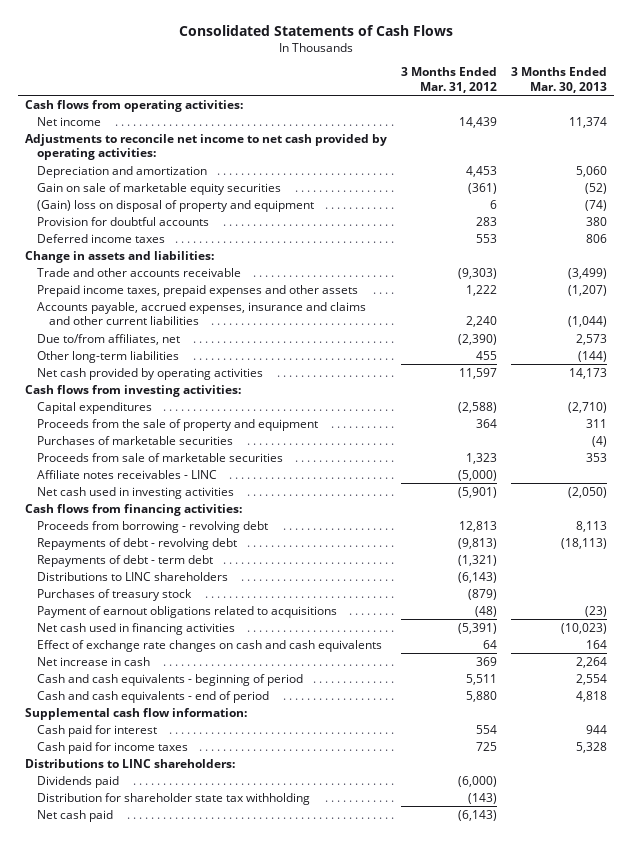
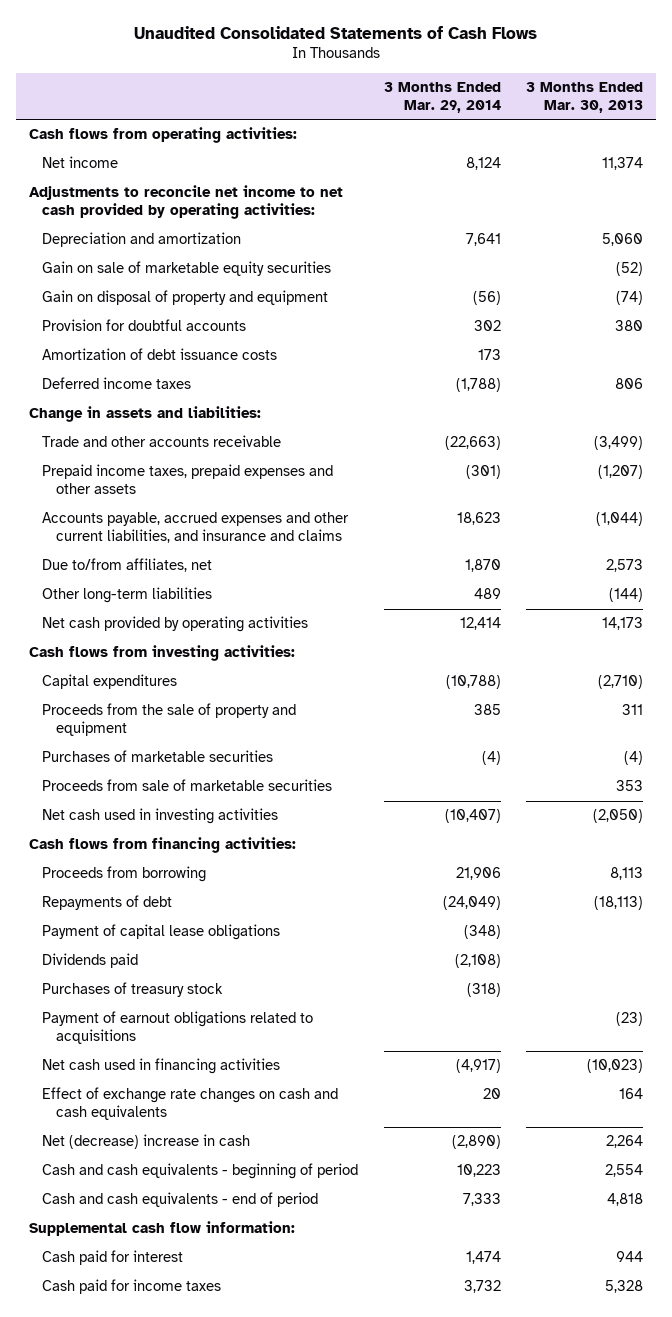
- Consolidated Statements of Cash Flows
+ Unaudited Consolidated Statements of Cash Flows
- | 3 Months Ended Mar. 31, 2012 | 3 Months Ended Mar. 30, 2013
+ | 3 Months Ended Mar. 29, 2014 | 3 Months Ended Mar. 30, 2013
- (Gain) loss on disposal of property and equipment | 6 | (74)
+ Gain on disposal of property and equipment | (56) | (74)
+ Amortization of debt issuance costs | 173 |
- Accounts payable, accrued expenses, insurance and claims and other current liabilities | 2,240 | (1,044)
+ Accounts payable, accrued expenses and other current liabilities, and insurance and claims | 18,623 | (1,044)
- Affiliate notes receivables - LINC | (5,000) |
- Proceeds from borrowing - revolving debt | 12,813 | 8,113
- Repayments of debt - revolving debt | (9,813) | (18,113)
- Repayments of debt - term debt | (1,321) |
- Distributions to LINC shareholders | (6,143) |
+ Proceeds from borrowing | 21,906 | 8,113
+ Repayments of debt | (24,049) | (18,113)
+ Payment of capital lease obligations | (348) |
moved up: Dividends paid | (2,108) |
- Net increase in cash | 369 | 2,264
+ Net (decrease) increase in cash | (2,890) | 2,264
- Distributions to LINC shareholders:
- Distribution for shareholder state tax withholding | (143) |
- Net cash paid | (6,143) |

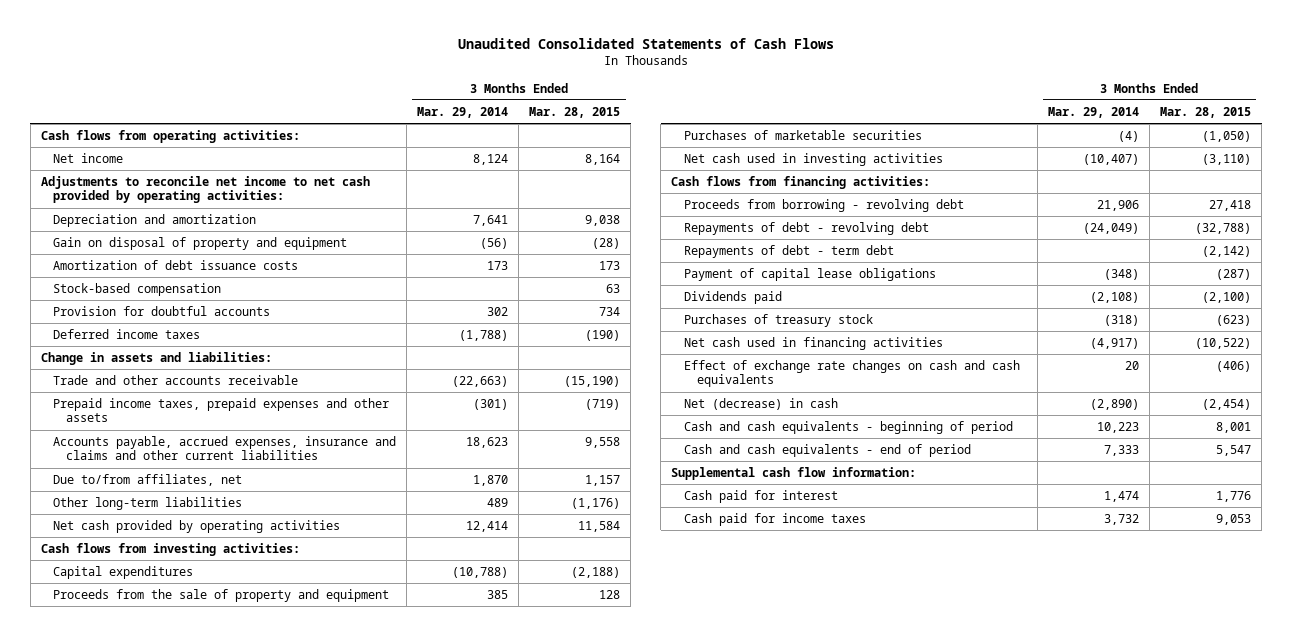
- | 3 Months Ended Mar. 29, 2014 | 3 Months Ended Mar. 30, 2013
+ | 3 Months Ended Mar. 29, 2014 | 3 Months Ended Mar. 28, 2015
- Gain on sale of marketable equity securities | | (52)
+ Stock-based compensation | | 63
moved down: Provision for doubtful accounts | 302 | 734
- Accounts payable, accrued expenses and other current liabilities, and insurance and claims | 18,623 | (1,044)
+ Accounts payable, accrued expenses, insurance and claims and other current liabilities | 18,623 | 9,558
- Proceeds from sale of marketable securities | | 353
- Proceeds from borrowing | 21,906 | 8,113
- Repayments of debt | (24,049) | (18,113)
+ Proceeds from borrowing - revolving debt | 21,906 | 27,418
+ Repayments of debt - revolving debt | (24,049) | (32,788)
+ Repayments of debt - term debt | | (2,142)
- Payment of earnout obligations related to acquisitions | | (23)
- Net (decrease) increase in cash | (2,890) | 2,264
+ Net (decrease) in cash | (2,890) | (2,454)

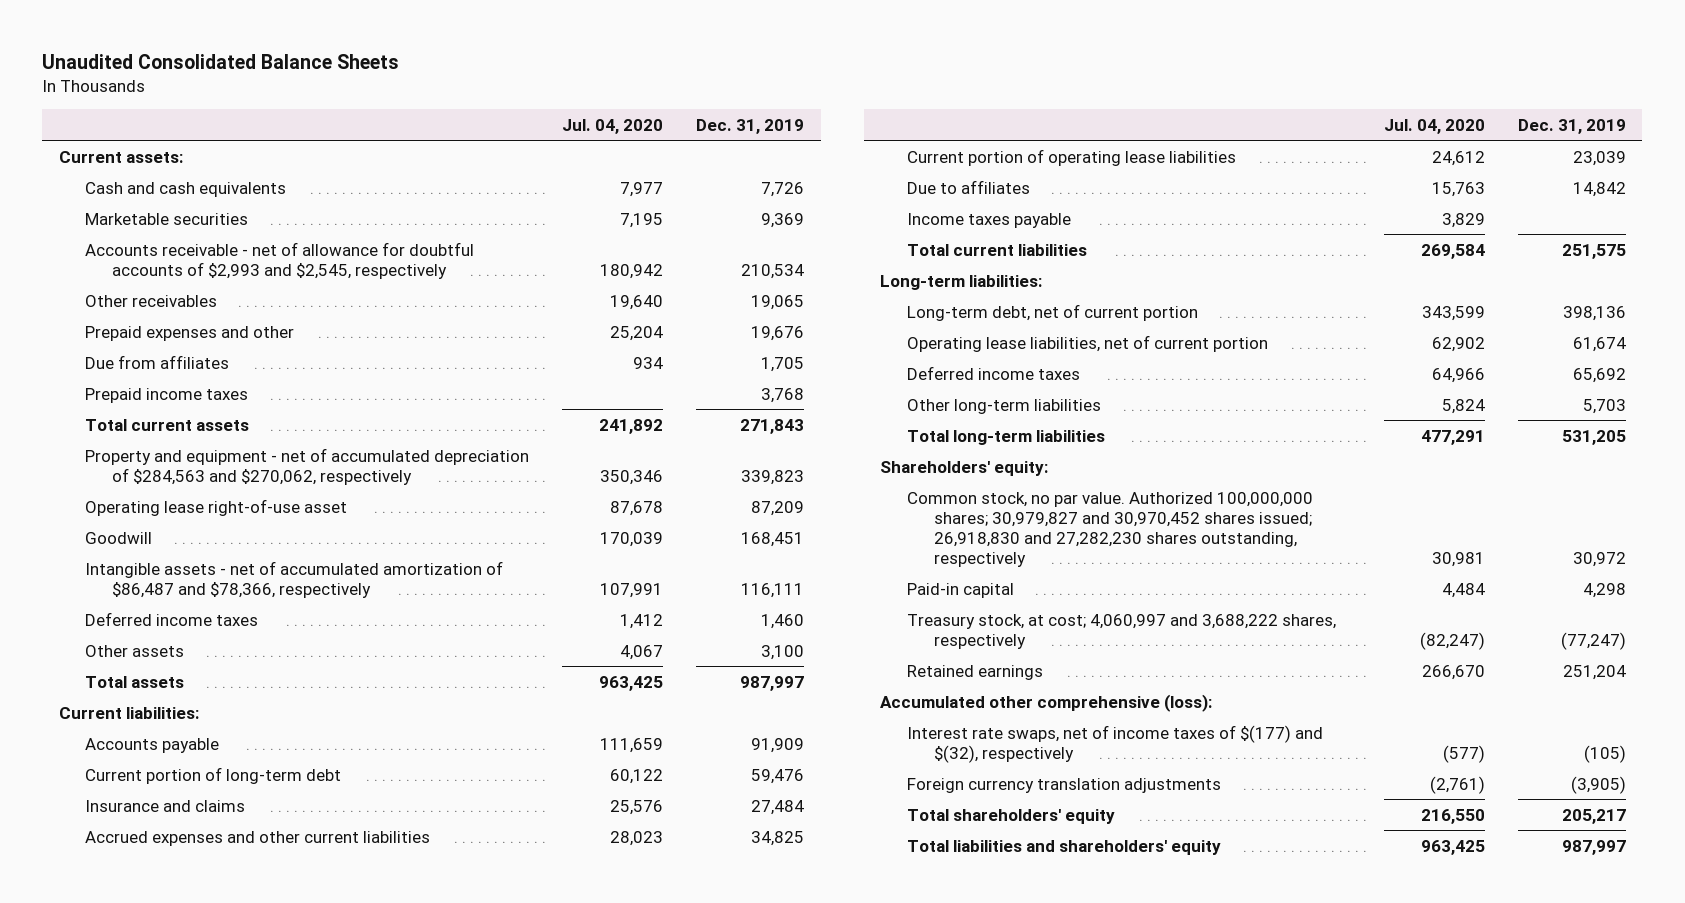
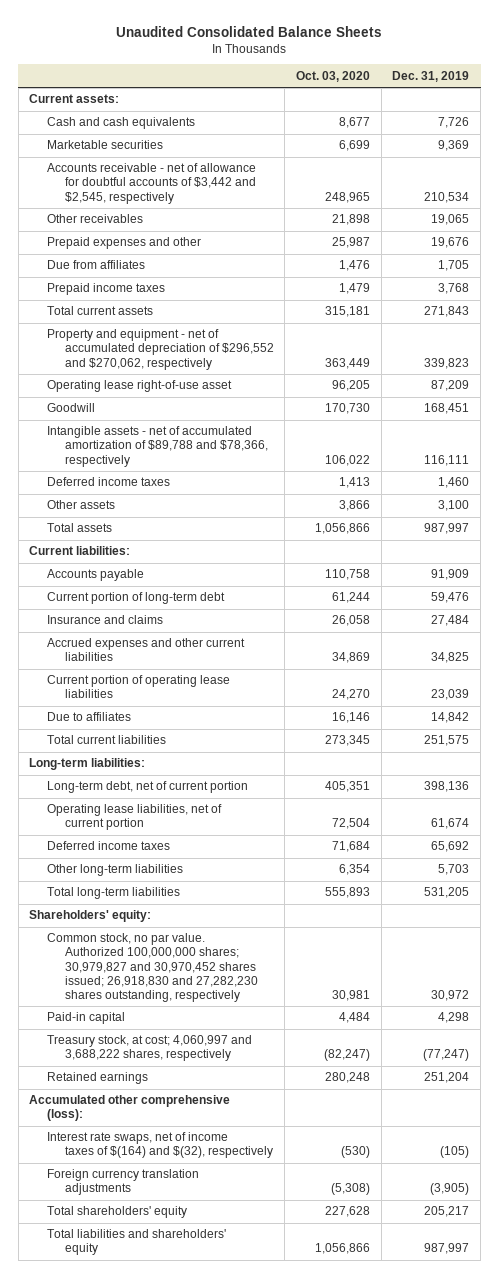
- | Jul. 04, 2020 | Dec. 31, 2019
+ | Oct. 03, 2020 | Dec. 31, 2019
- Accounts receivable - net of allowance for doubtful accounts of $2,993 and $2,545, respectively | 180,942 | 210,534
+ Accounts receivable - net of allowance for doubtful accounts of $3,442 and $2,545, respectively | 248,965 | 210,534
- Property and equipment - net of accumulated depreciation of $284,563 and $270,062, respectively | 350,346 | 339,823
+ Property and equipment - net of accumulated depreciation of $296,552 and $270,062, respectively | 363,449 | 339,823
- Intangible assets - net of accumulated amortization of $86,487 and $78,366, respectively | 107,991 | 116,111
+ Intangible assets - net of accumulated amortization of $89,788 and $78,366, respectively | 106,022 | 116,111
- Income taxes payable | 3,829 |
- Interest rate swaps, net of income taxes of $(177) and $(32), respectively | (577) | (105)
+ Interest rate swaps, net of income taxes of $(164) and $(32), respectively | (530) | (105)

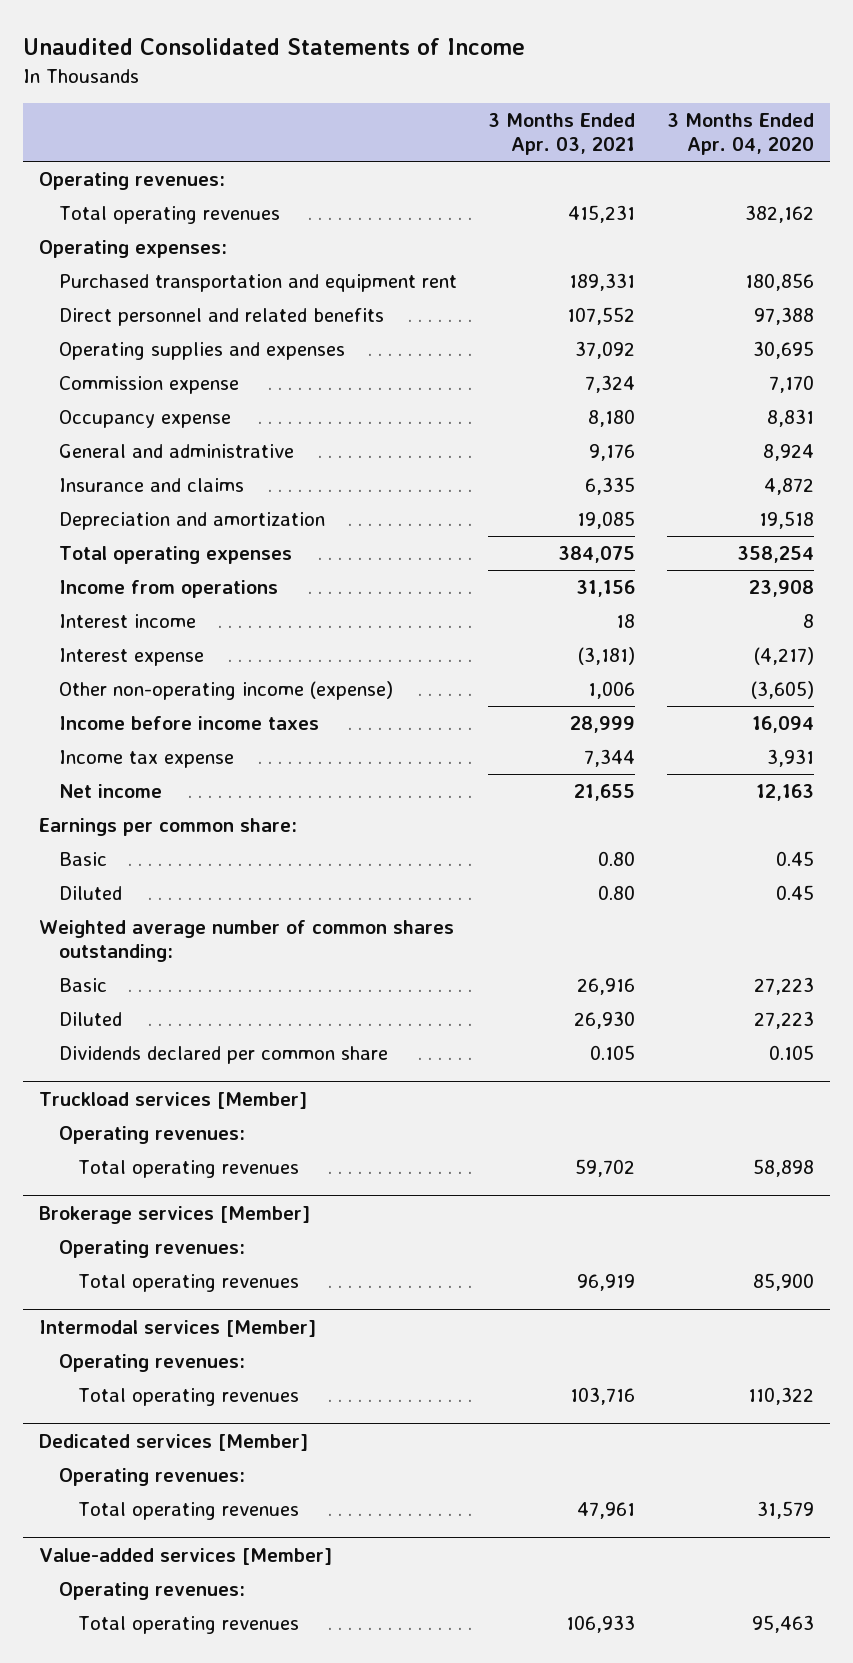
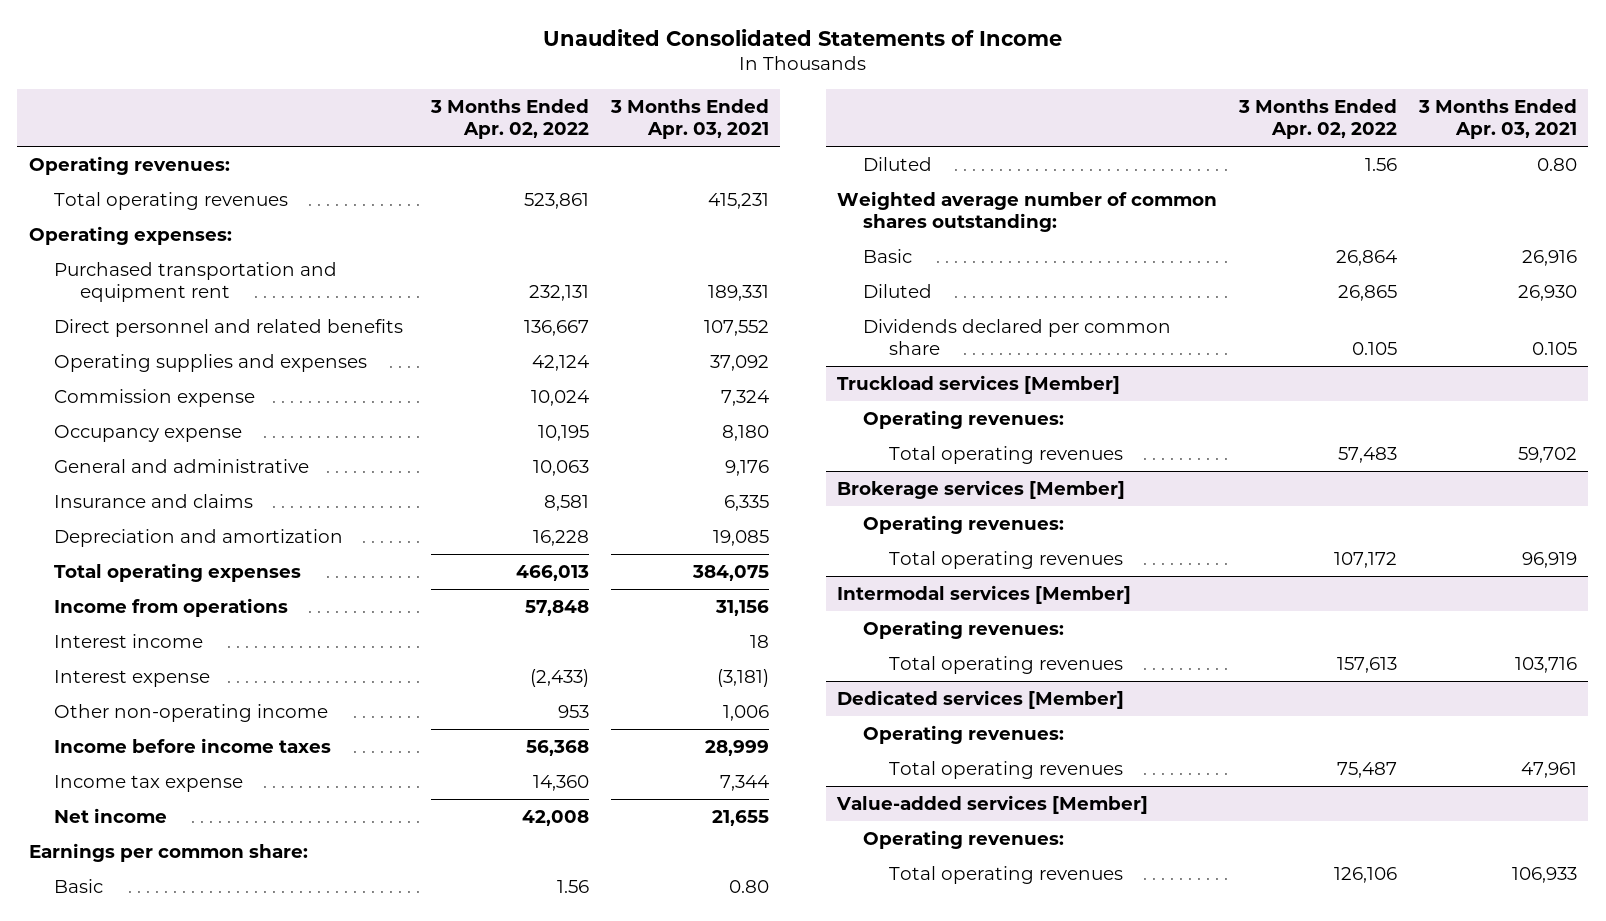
- | 3 Months Ended Apr. 03, 2021 | 3 Months Ended Apr. 04, 2020
+ | 3 Months Ended Apr. 02, 2022 | 3 Months Ended Apr. 03, 2021
- Other non-operating income (expense) | 1,006 | (3,605)
+ Other non-operating income | 953 | 1,006

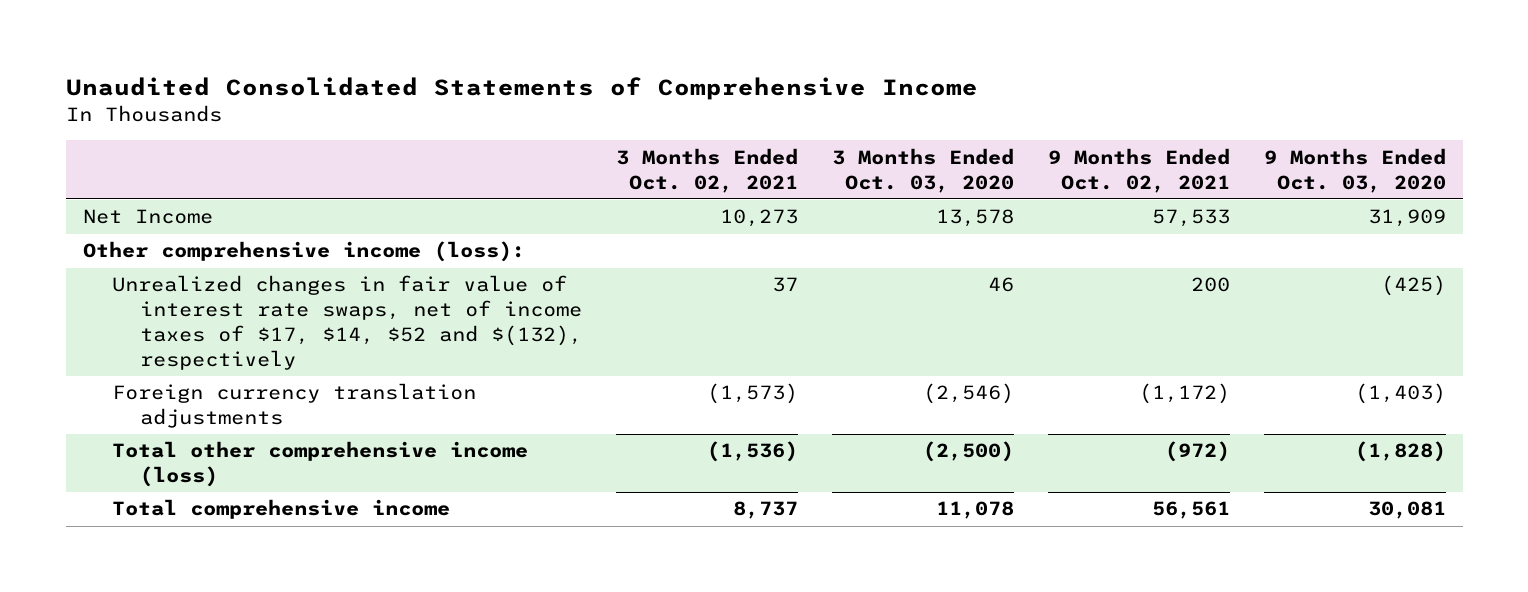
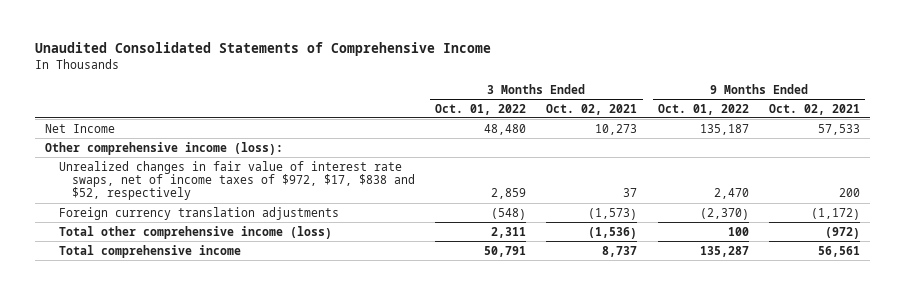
- | 3 Months Ended Oct. 02, 2021 | 3 Months Ended Oct. 03, 2020 | 9 Months Ended Oct. 02, 2021 | 9 Months Ended Oct. 03, 2020
+ | 3 Months Ended Oct. 01, 2022 | 3 Months Ended Oct. 02, 2021 | 9 Months Ended Oct. 01, 2022 | 9 Months Ended Oct. 02, 2021
- Unrealized changes in fair value of interest rate swaps, net of income taxes of $17, $14, $52 and $(132), respectively | 37 | 46 | 200 | (425)
+ Unrealized changes in fair value of interest rate swaps, net of income taxes of $972, $17, $838 and $52, respectively | 2,859 | 37 | 2,470 | 200

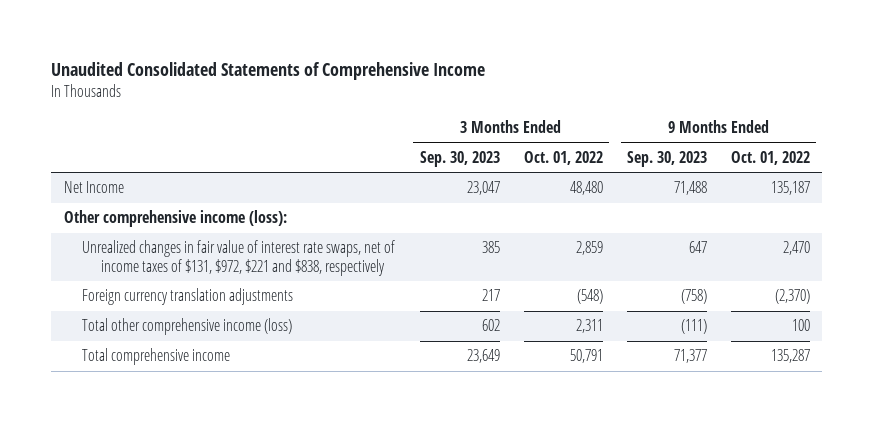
- | 3 Months Ended Oct. 01, 2022 | 3 Months Ended Oct. 02, 2021 | 9 Months Ended Oct. 01, 2022 | 9 Months Ended Oct. 02, 2021
+ | 3 Months Ended Sep. 30, 2023 | 3 Months Ended Oct. 01, 2022 | 9 Months Ended Sep. 30, 2023 | 9 Months Ended Oct. 01, 2022
- Unrealized changes in fair value of interest rate swaps, net of income taxes of $972, $17, $838 and $52, respectively | 2,859 | 37 | 2,470 | 200
+ Unrealized changes in fair value of interest rate swaps, net of income taxes of $131, $972, $221 and $838, respectively | 385 | 2,859 | 647 | 2,470

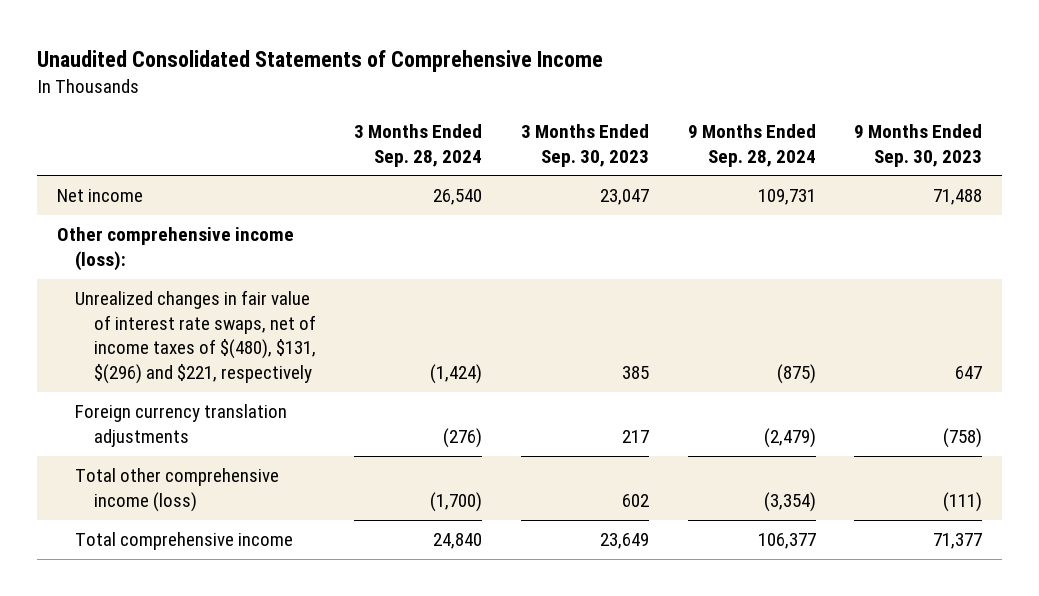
- | 3 Months Ended Sep. 30, 2023 | 3 Months Ended Oct. 01, 2022 | 9 Months Ended Sep. 30, 2023 | 9 Months Ended Oct. 01, 2022
+ | 3 Months Ended Sep. 28, 2024 | 3 Months Ended Sep. 30, 2023 | 9 Months Ended Sep. 28, 2024 | 9 Months Ended Sep. 30, 2023
- Net Income | 23,047 | 48,480 | 71,488 | 135,187
+ Net income | 26,540 | 23,047 | 109,731 | 71,488
- Unrealized changes in fair value of interest rate swaps, net of income taxes of $131, $972, $221 and $838, respectively | 385 | 2,859 | 647 | 2,470
+ Unrealized changes in fair value of interest rate swaps, net of income taxes of $(480), $131, $(296) and $221, respectively | (1,424) | 385 | (875) | 647

